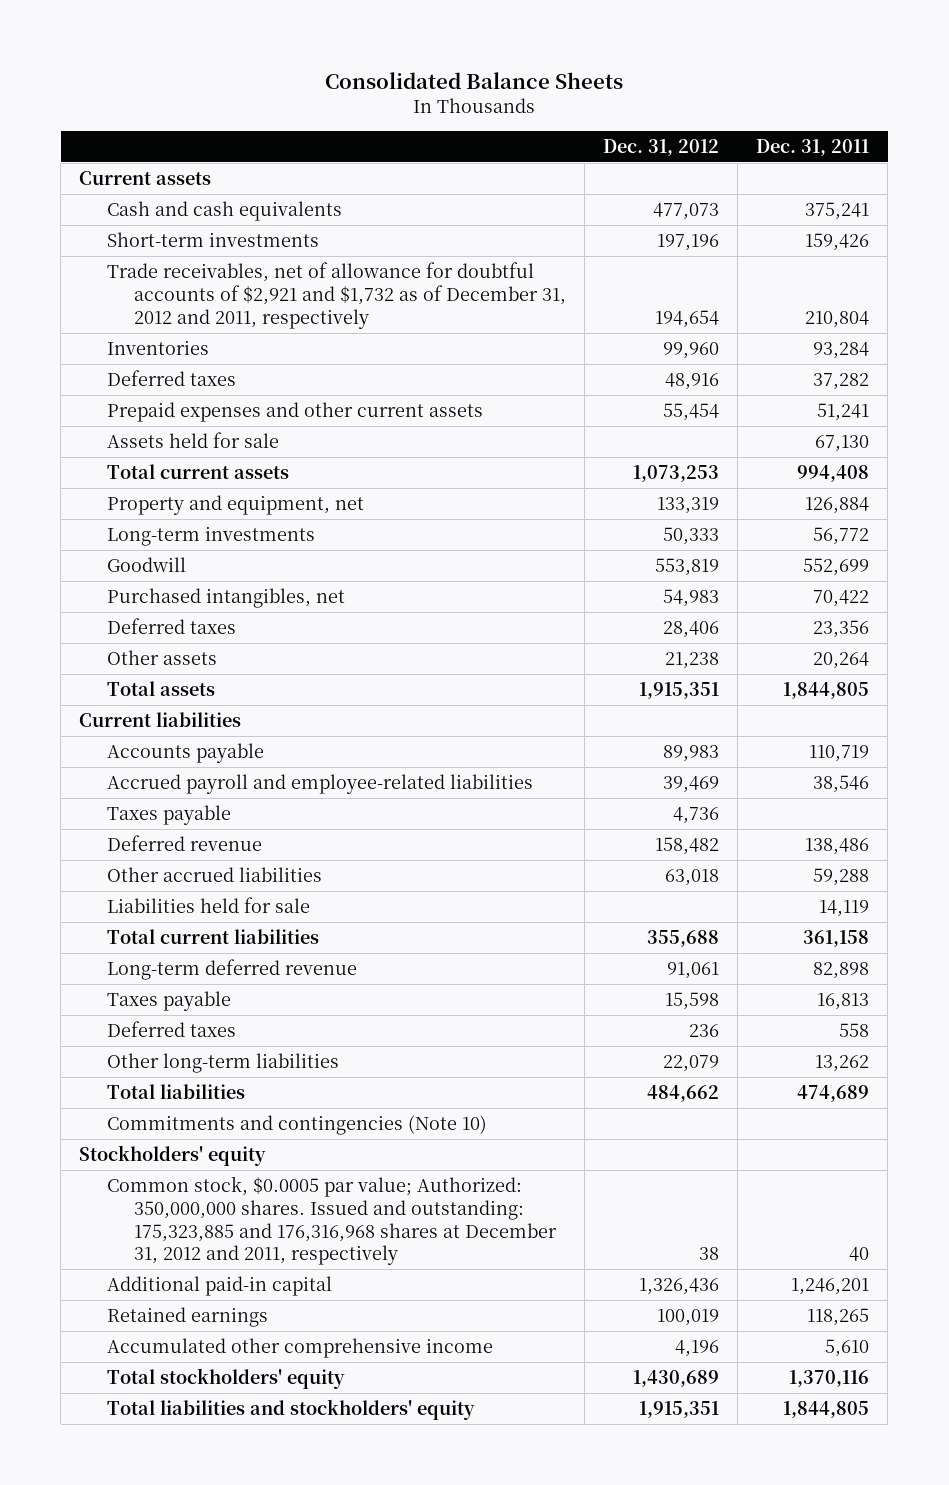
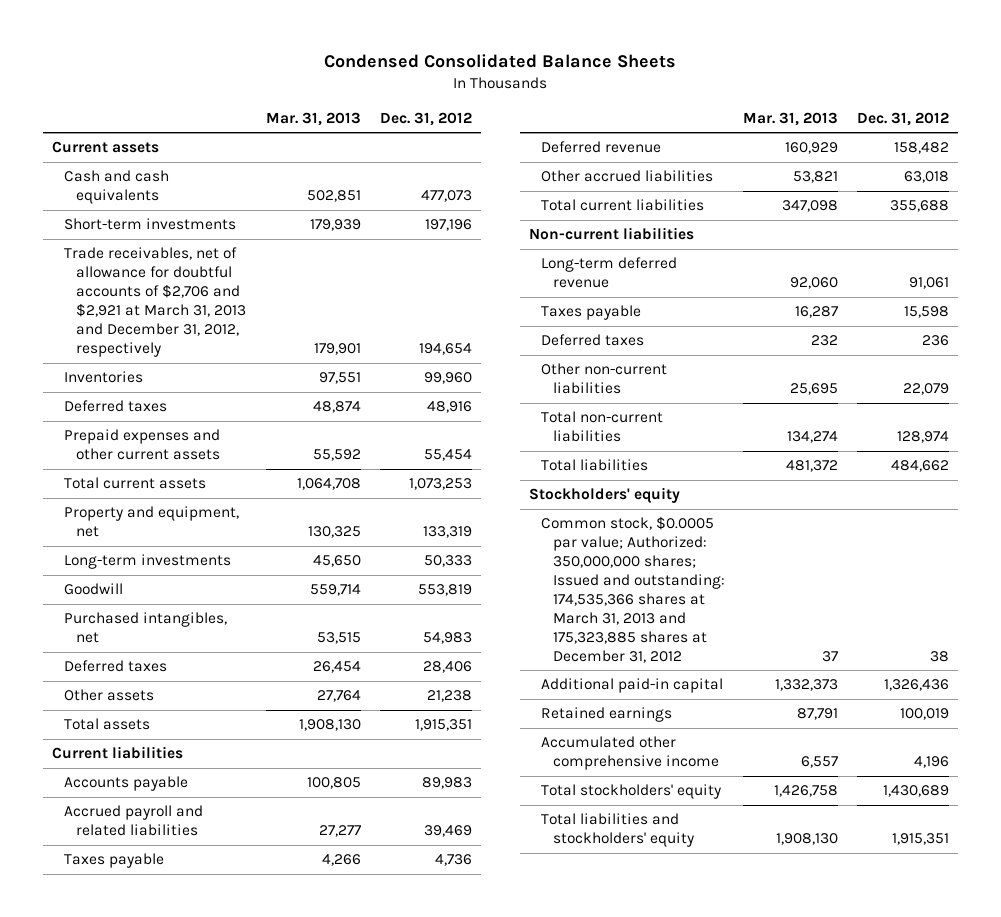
- Consolidated Balance Sheets
+ Condensed Consolidated Balance Sheets
- | Dec. 31, 2012 | Dec. 31, 2011
+ | Mar. 31, 2013 | Dec. 31, 2012
- Trade receivables, net of allowance for doubtful accounts of $2,921 and $1,732 as of December 31, 2012 and 2011, respectively | 194,654 | 210,804
+ Trade receivables, net of allowance for doubtful accounts of $2,706 and $2,921 at March 31, 2013 and December 31, 2012, respectively | 179,901 | 194,654
- Assets held for sale | | 67,130
- Accrued payroll and employee-related liabilities | 39,469 | 38,546
+ Accrued payroll and related liabilities | 27,277 | 39,469
- Liabilities held for sale | | 14,119
+ Non-current liabilities
- Other long-term liabilities | 22,079 | 13,262
+ Other non-current liabilities | 25,695 | 22,079
+ Total non-current liabilities | 134,274 | 128,974
- Commitments and contingencies (Note 10)
- Common stock, $0.0005 par value; Authorized: 350,000,000 shares. Issued and outstanding: 175,323,885 and 176,316,968 shares at December 31, 2012 and 2011, respectively | 38 | 40
+ Common stock, $0.0005 par value; Authorized: 350,000,000 shares; Issued and outstanding: 174,535,366 shares at March 31, 2013 and 175,323,885 shares at December 31, 2012 | 37 | 38

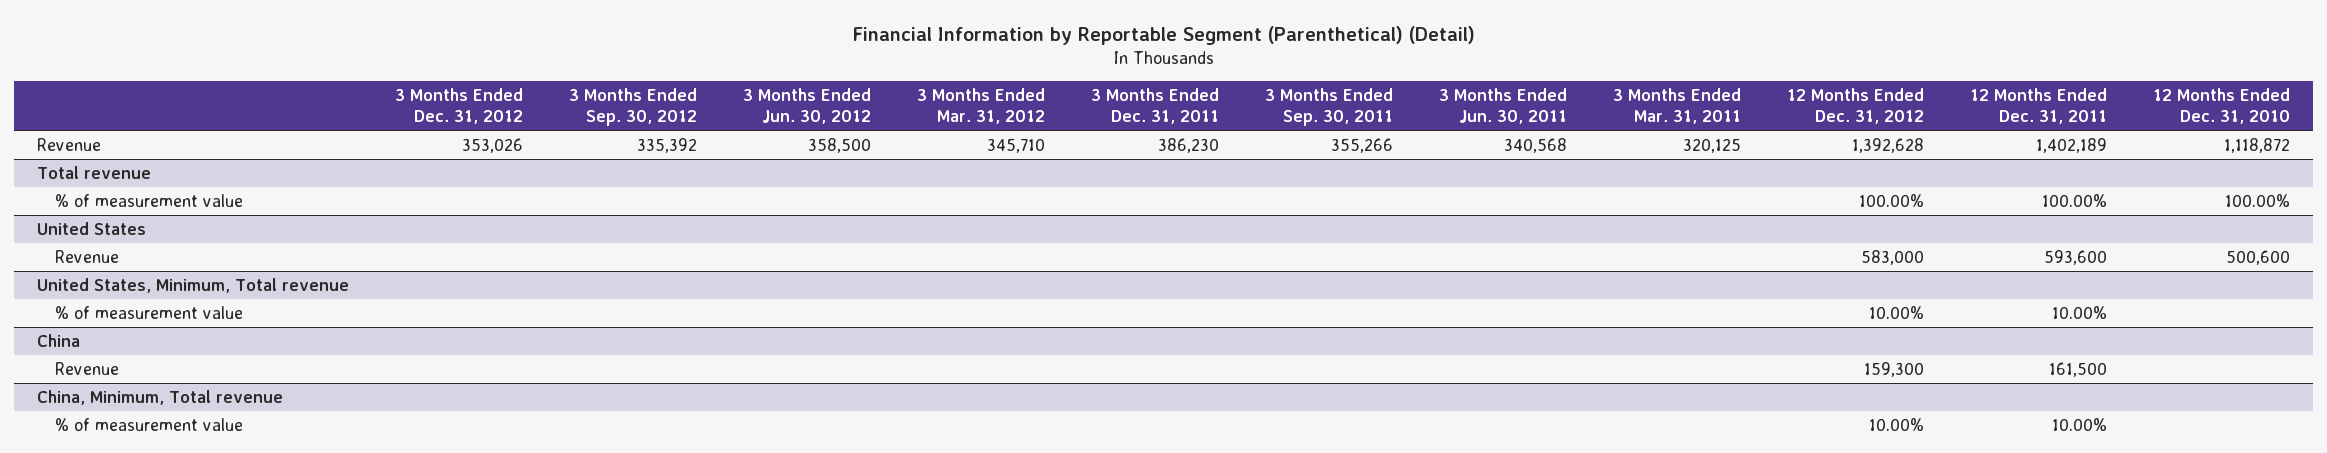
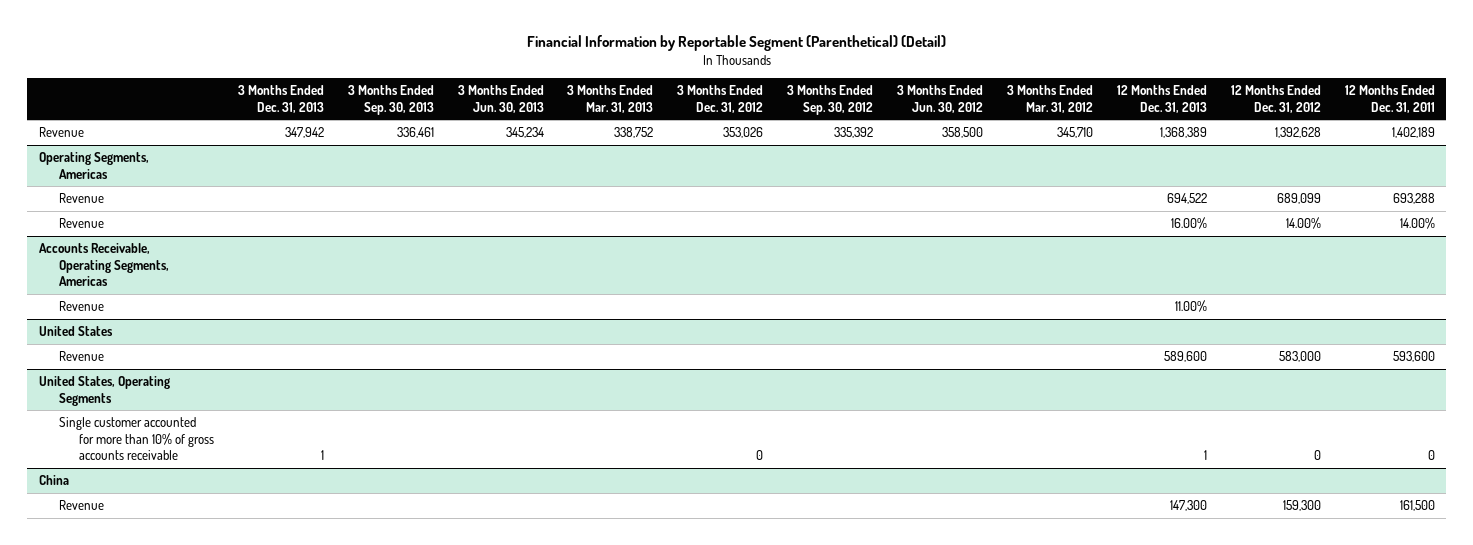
- | 3 Months Ended Dec. 31, 2012 | 3 Months Ended Sep. 30, 2012 | 3 Months Ended Jun. 30, 2012 | 3 Months Ended Mar. 31, 2012 | 3 Months Ended Dec. 31, 2011 | 3 Months Ended Sep. 30, 2011 | 3 Months Ended Jun. 30, 2011 | 3 Months Ended Mar. 31, 2011 | 12 Months Ended Dec. 31, 2012 | 12 Months Ended Dec. 31, 2011 | 12 Months Ended Dec. 31, 2010
+ | 3 Months Ended Dec. 31, 2013 | 3 Months Ended Sep. 30, 2013 | 3 Months Ended Jun. 30, 2013 | 3 Months Ended Mar. 31, 2013 | 3 Months Ended Dec. 31, 2012 | 3 Months Ended Sep. 30, 2012 | 3 Months Ended Jun. 30, 2012 | 3 Months Ended Mar. 31, 2012 | 12 Months Ended Dec. 31, 2013 | 12 Months Ended Dec. 31, 2012 | 12 Months Ended Dec. 31, 2011
- Total revenue
- % of measurement value | | | | | | | | | 100.00% | 100.00% | 100.00%
+ Operating Segments, Americas
+ Revenue | | | | | | | | | 694,522 | 689,099 | 693,288
+ Revenue | | | | | | | | | 16.00% | 14.00% | 14.00%
+ Accounts Receivable, Operating Segments, Americas
+ Revenue | | | | | | | | | 11.00% | |
- United States, Minimum, Total revenue
- % of measurement value | | | | | | | | | 10.00% | 10.00% |
+ United States, Operating Segments
+ Single customer accounted for more than 10% of gross accounts receivable | 1 | | | | 0 | | | | 1 | 0 | 0
- China, Minimum, Total revenue
- % of measurement value | | | | | | | | | 10.00% | 10.00% |

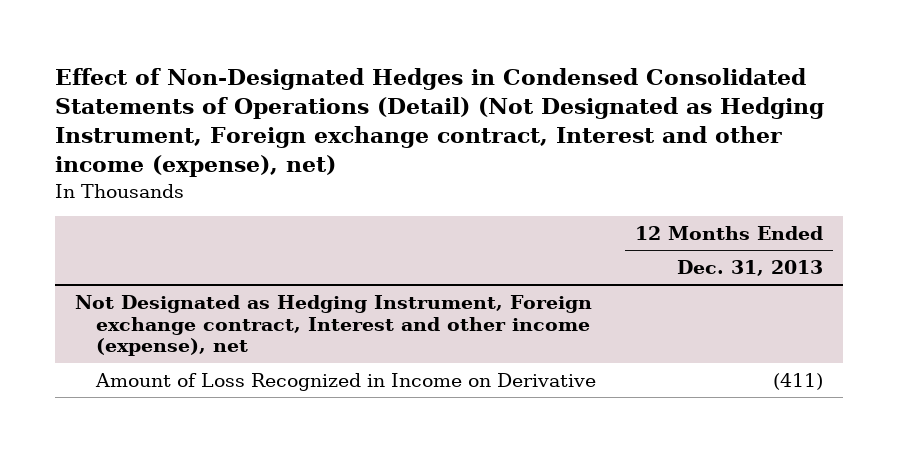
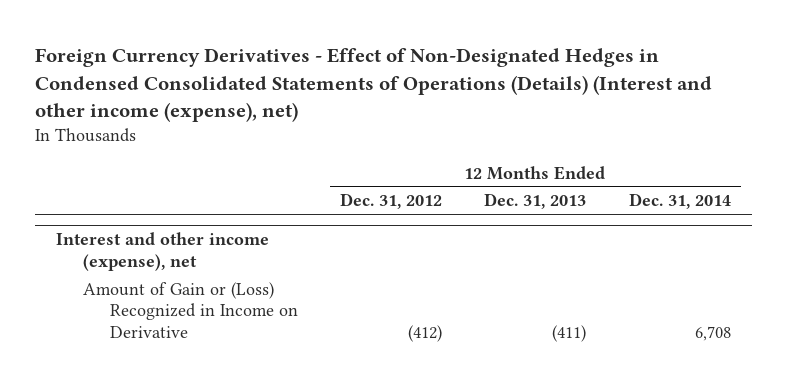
- Effect of Non-Designated Hedges in Condensed Consolidated Statements of Operations (Detail) (Not Designated as Hedging Instrument, Foreign exchange contract, Interest and other income (expense), net)
+ Foreign Currency Derivatives - Effect of Non-Designated Hedges in Condensed Consolidated Statements of Operations (Details) (Interest and other income (expense), net)
- | 12 Months Ended Dec. 31, 2013
+ | 12 Months Ended Dec. 31, 2012 | 12 Months Ended Dec. 31, 2013 | 12 Months Ended Dec. 31, 2014
- Not Designated as Hedging Instrument, Foreign exchange contract, Interest and other income (expense), net
- Amount of Loss Recognized in Income on Derivative | (411)
+ Interest and other income (expense), net
+ Amount of Gain or (Loss) Recognized in Income on Derivative | (412) | (411) | 6,708

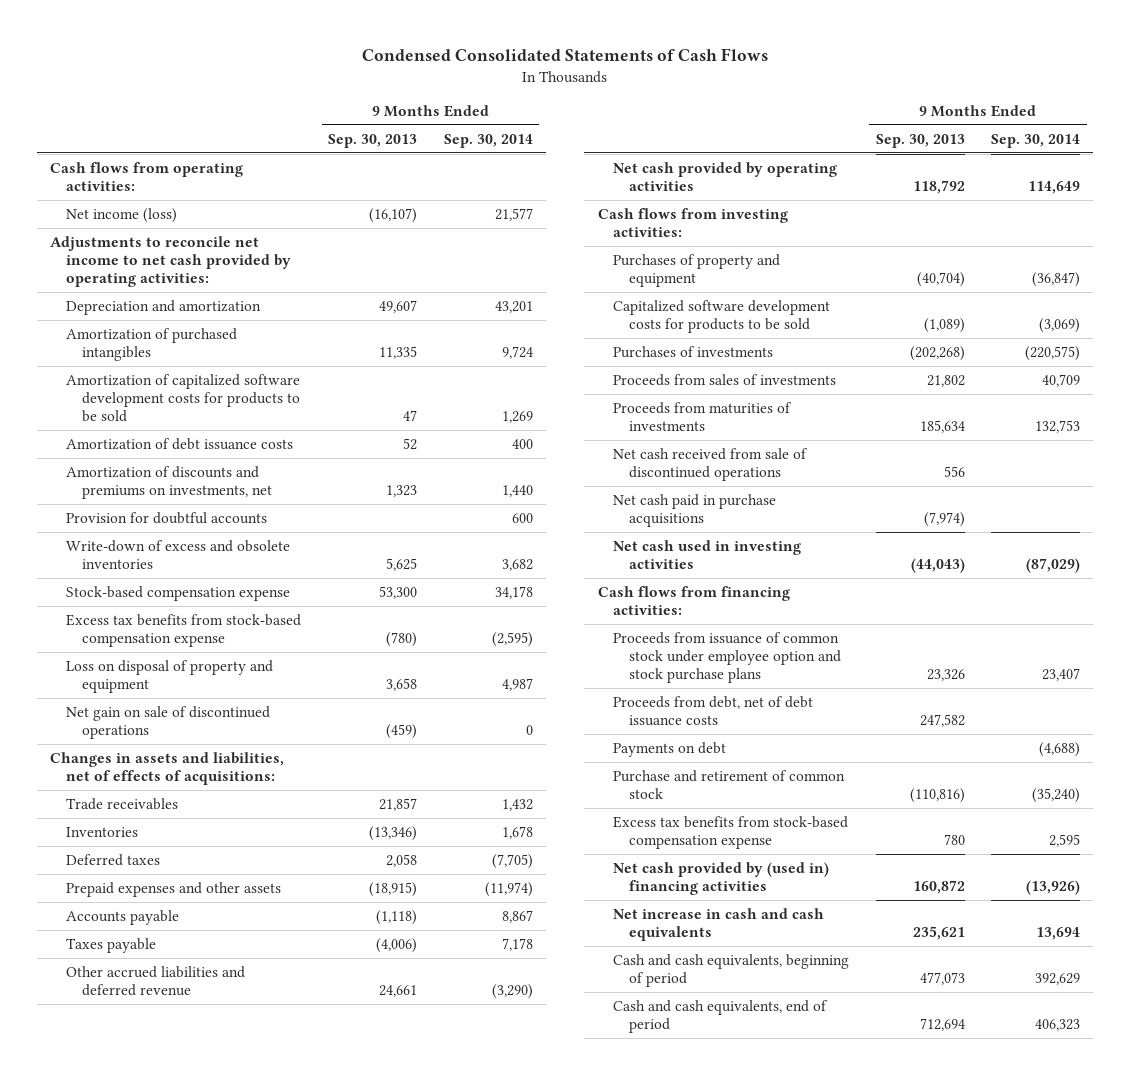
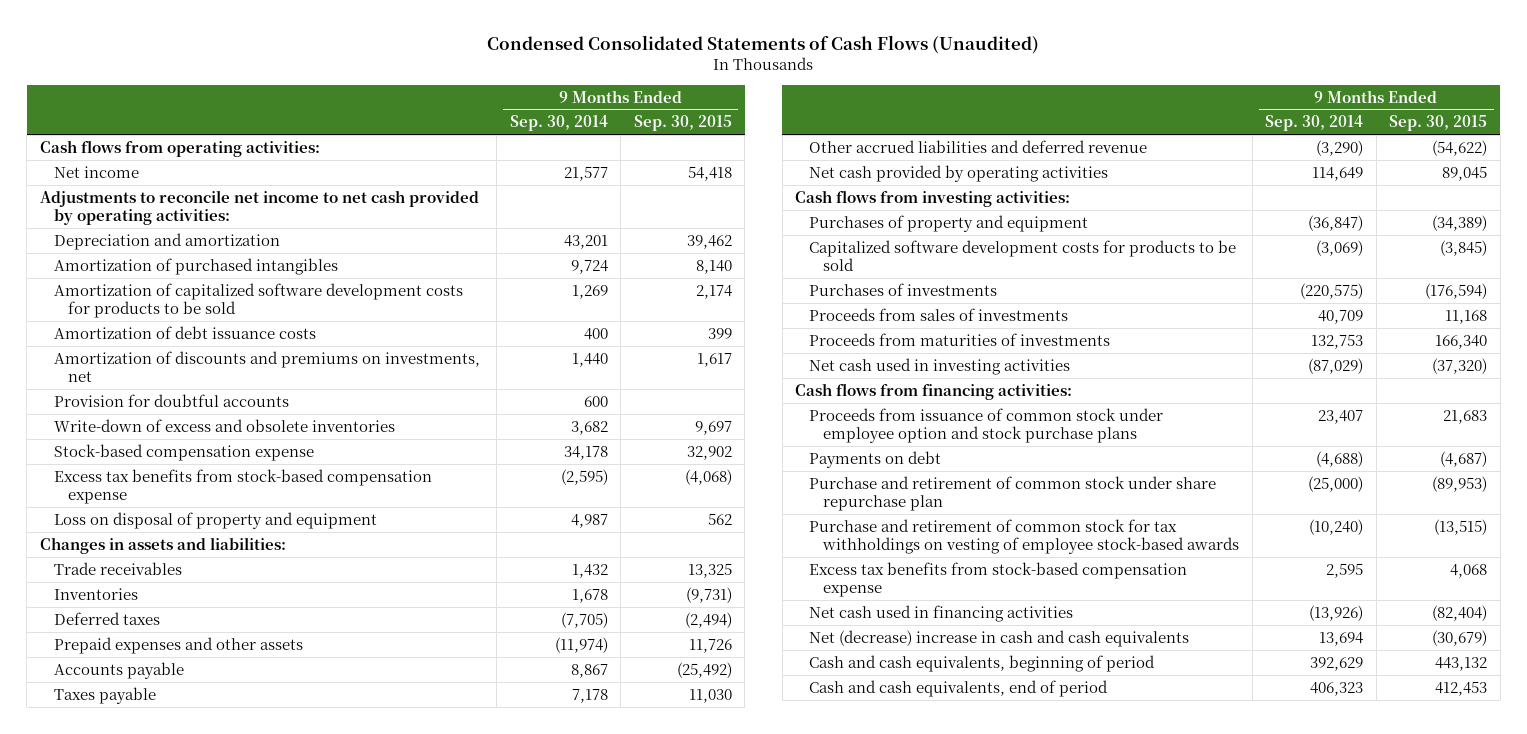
- Condensed Consolidated Statements of Cash Flows
+ Condensed Consolidated Statements of Cash Flows (Unaudited)
- | 9 Months Ended Sep. 30, 2013 | 9 Months Ended Sep. 30, 2014
+ | 9 Months Ended Sep. 30, 2014 | 9 Months Ended Sep. 30, 2015
- Net income (loss) | (16,107) | 21,577
+ Net income | 21,577 | 54,418
- Net gain on sale of discontinued operations | (459) | 0
- Changes in assets and liabilities, net of effects of acquisitions:
+ Changes in assets and liabilities:
- Net cash received from sale of discontinued operations | 556 |
- Net cash paid in purchase acquisitions | (7,974) |
- Proceeds from debt, net of debt issuance costs | 247,582 |
- Purchase and retirement of common stock | (110,816) | (35,240)
+ Purchase and retirement of common stock under share repurchase plan | (25,000) | (89,953)
+ Purchase and retirement of common stock for tax withholdings on vesting of employee stock-based awards | (10,240) | (13,515)
- Net cash provided by (used in) financing activities | 160,872 | (13,926)
- Net increase in cash and cash equivalents | 235,621 | 13,694
+ Net cash used in financing activities | (13,926) | (82,404)
+ Net (decrease) increase in cash and cash equivalents | 13,694 | (30,679)

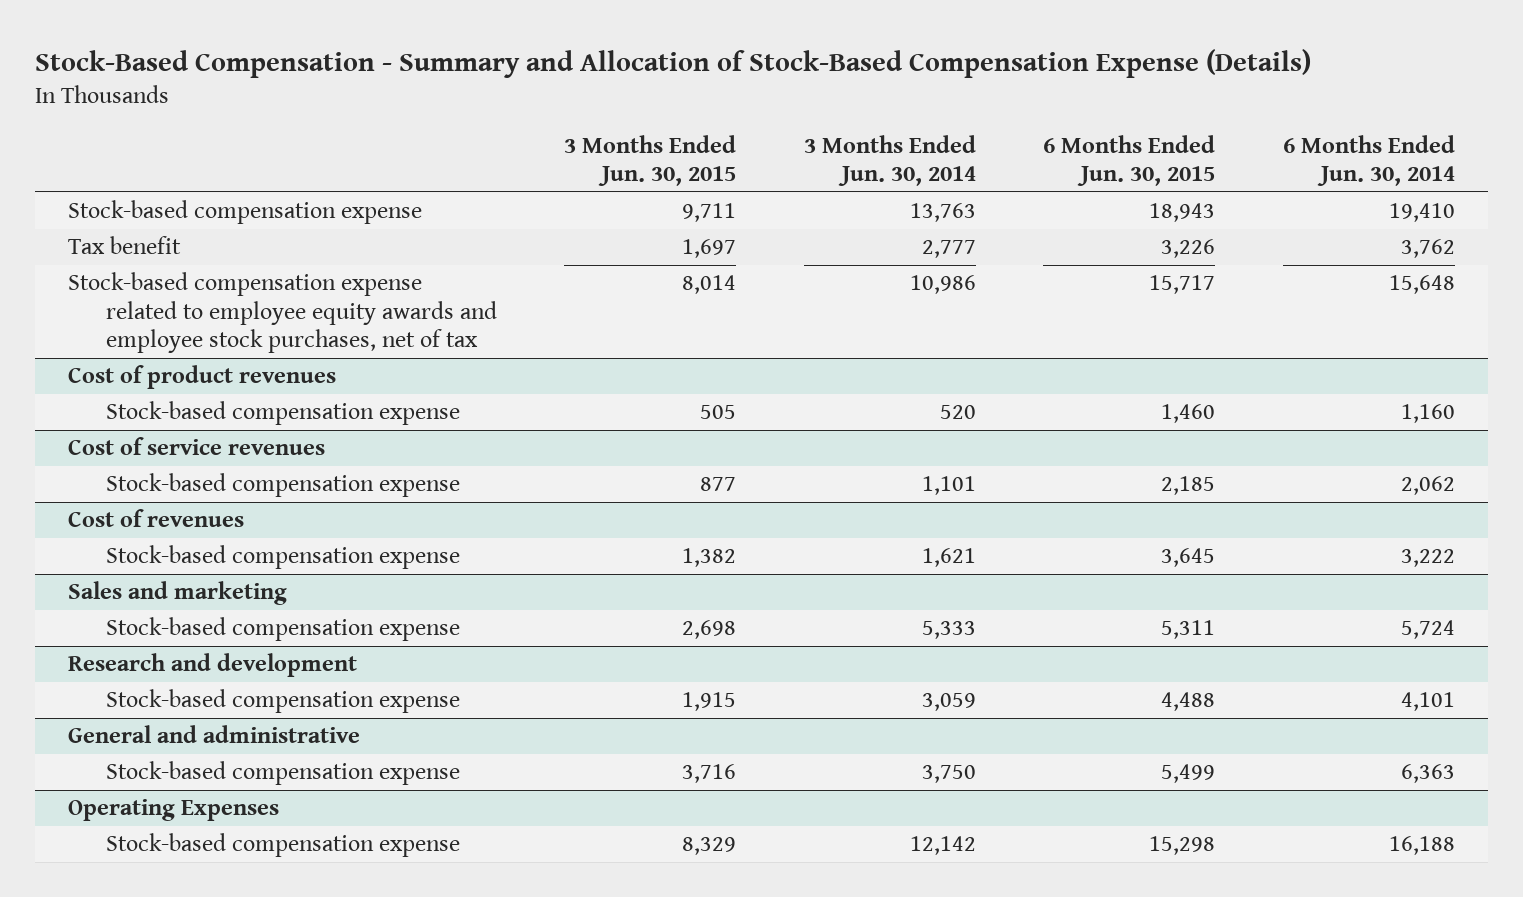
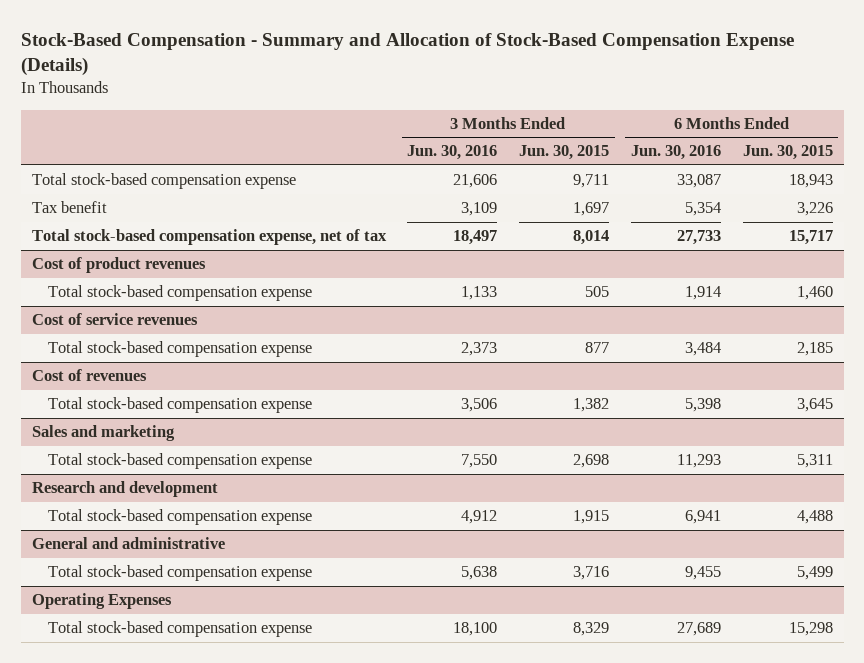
- | 3 Months Ended Jun. 30, 2015 | 3 Months Ended Jun. 30, 2014 | 6 Months Ended Jun. 30, 2015 | 6 Months Ended Jun. 30, 2014
+ | 3 Months Ended Jun. 30, 2016 | 3 Months Ended Jun. 30, 2015 | 6 Months Ended Jun. 30, 2016 | 6 Months Ended Jun. 30, 2015
- Stock-based compensation expense | 9,711 | 13,763 | 18,943 | 19,410
+ Total stock-based compensation expense | 21,606 | 9,711 | 33,087 | 18,943
- Stock-based compensation expense related to employee equity awards and employee stock purchases, net of tax | 8,014 | 10,986 | 15,717 | 15,648
+ Total stock-based compensation expense, net of tax | 18,497 | 8,014 | 27,733 | 15,717
@ Cost of product revenues
- Stock-based compensation expense | 505 | 520 | 1,460 | 1,160
+ Total stock-based compensation expense | 1,133 | 505 | 1,914 | 1,460
@ Cost of service revenues
- Stock-based compensation expense | 877 | 1,101 | 2,185 | 2,062
+ Total stock-based compensation expense | 2,373 | 877 | 3,484 | 2,185
@ Cost of revenues
- Stock-based compensation expense | 1,382 | 1,621 | 3,645 | 3,222
+ Total stock-based compensation expense | 3,506 | 1,382 | 5,398 | 3,645
@ Sales and marketing
- Stock-based compensation expense | 2,698 | 5,333 | 5,311 | 5,724
+ Total stock-based compensation expense | 7,550 | 2,698 | 11,293 | 5,311
@ Research and development
- Stock-based compensation expense | 1,915 | 3,059 | 4,488 | 4,101
+ Total stock-based compensation expense | 4,912 | 1,915 | 6,941 | 4,488
@ General and administrative
- Stock-based compensation expense | 3,716 | 3,750 | 5,499 | 6,363
+ Total stock-based compensation expense | 5,638 | 3,716 | 9,455 | 5,499
@ Operating Expenses
- Stock-based compensation expense | 8,329 | 12,142 | 15,298 | 16,188
+ Total stock-based compensation expense | 18,100 | 8,329 | 27,689 | 15,298

